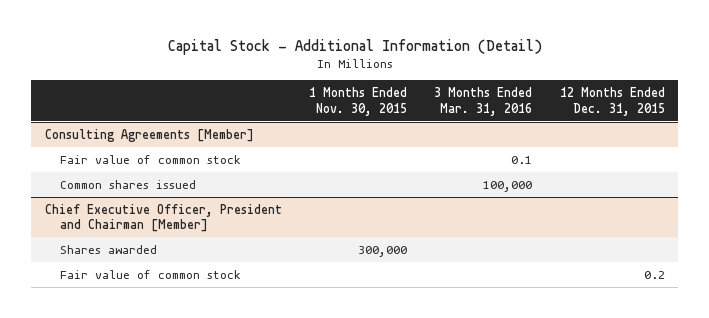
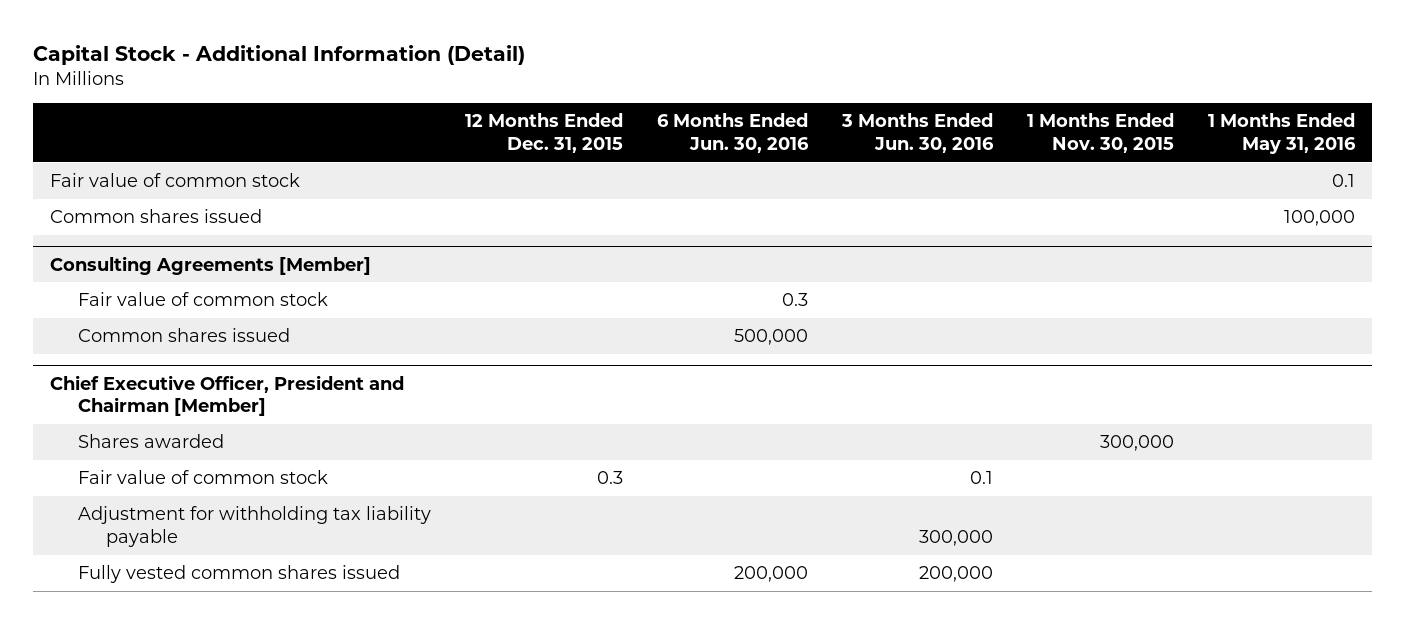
- | 1 Months Ended Nov. 30, 2015 | 3 Months Ended Mar. 31, 2016 | 12 Months Ended Dec. 31, 2015
+ | 12 Months Ended Dec. 31, 2015 | 6 Months Ended Jun. 30, 2016 | 3 Months Ended Jun. 30, 2016 | 1 Months Ended Nov. 30, 2015 | 1 Months Ended May 31, 2016
+ Fair value of common stock | | | | | 0.1
+ Common shares issued | | | | | 100,000
@ Chief Executive Officer, President and Chairman [Member]
- Fair value of common stock | | | 0.2
+ Fair value of common stock | 0.3 | | 0.1 | |
+ Adjustment for withholding tax liability payable | | | 300,000 | |
+ Fully vested common shares issued | | 200,000 | 200,000 | |

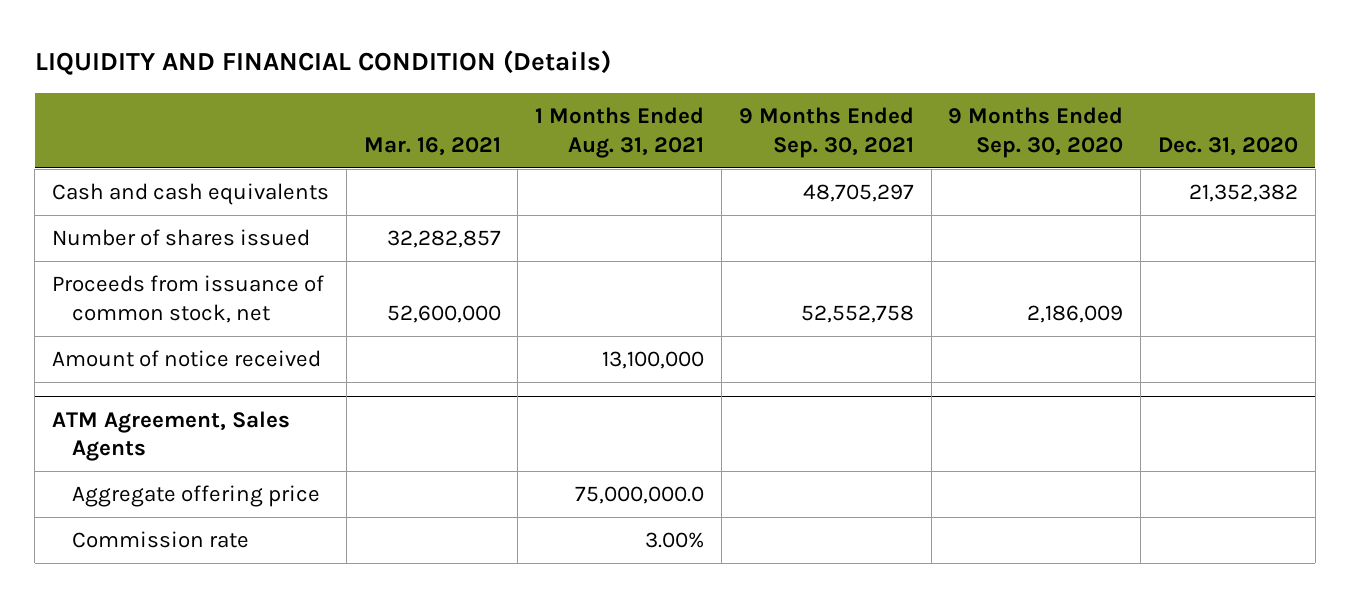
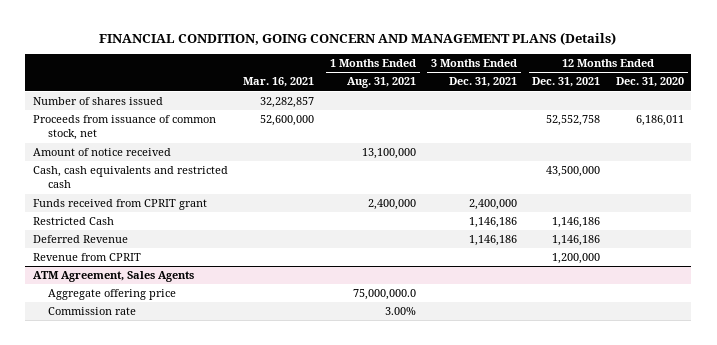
- LIQUIDITY AND FINANCIAL CONDITION (Details)
+ FINANCIAL CONDITION, GOING CONCERN AND MANAGEMENT PLANS (Details)
- | Mar. 16, 2021 | 1 Months Ended Aug. 31, 2021 | 9 Months Ended Sep. 30, 2021 | 9 Months Ended Sep. 30, 2020 | Dec. 31, 2020
+ | Mar. 16, 2021 | 1 Months Ended Aug. 31, 2021 | 3 Months Ended Dec. 31, 2021 | 12 Months Ended Dec. 31, 2021 | 12 Months Ended Dec. 31, 2020
- Cash and cash equivalents | | | 48,705,297 | | 21,352,382
+ Cash, cash equivalents and restricted cash | | | | 43,500,000 |
+ Funds received from CPRIT grant | | 2,400,000 | 2,400,000 | |
+ Restricted Cash | | | 1,146,186 | 1,146,186 |
+ Deferred Revenue | | | 1,146,186 | 1,146,186 |
+ Revenue from CPRIT | | | | 1,200,000 |

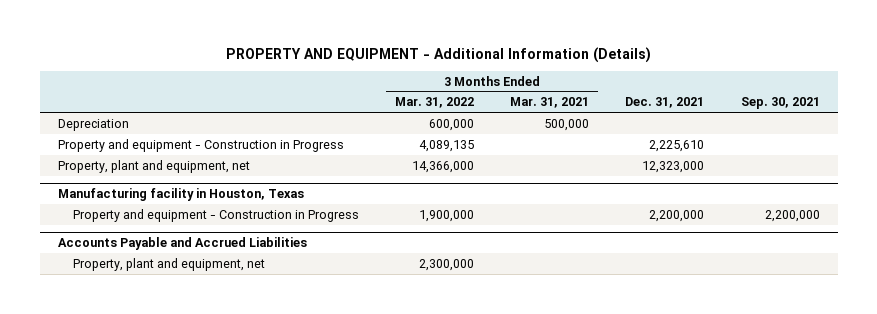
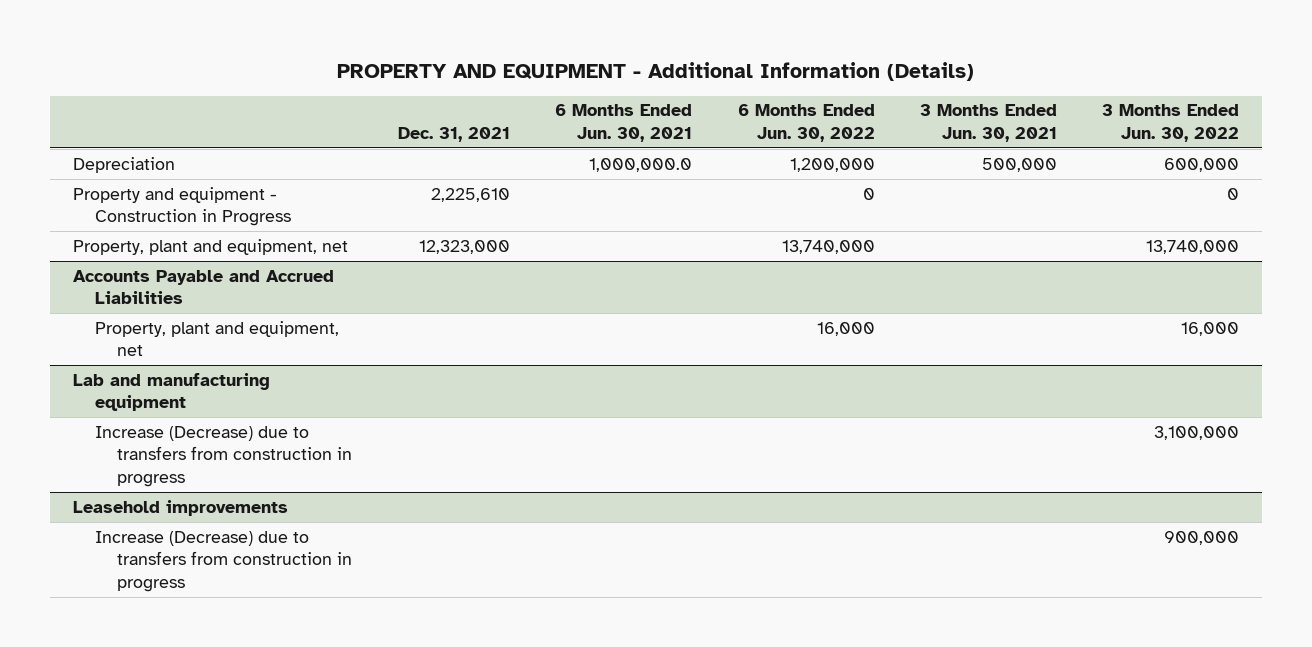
- | 3 Months Ended Mar. 31, 2022 | 3 Months Ended Mar. 31, 2021 | Dec. 31, 2021 | Sep. 30, 2021
+ | Dec. 31, 2021 | 6 Months Ended Jun. 30, 2021 | 6 Months Ended Jun. 30, 2022 | 3 Months Ended Jun. 30, 2021 | 3 Months Ended Jun. 30, 2022
- Manufacturing facility in Houston, Texas
- Property and equipment - Construction in Progress | 1,900,000 | | 2,200,000 | 2,200,000
+ Lab and manufacturing equipment
+ Increase (Decrease) due to transfers from construction in progress | | | | | 3,100,000
+ Leasehold improvements
+ Increase (Decrease) due to transfers from construction in progress | | | | | 900,000

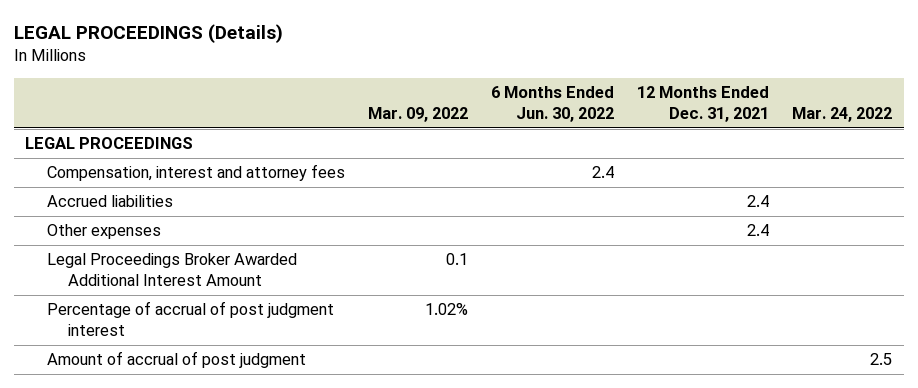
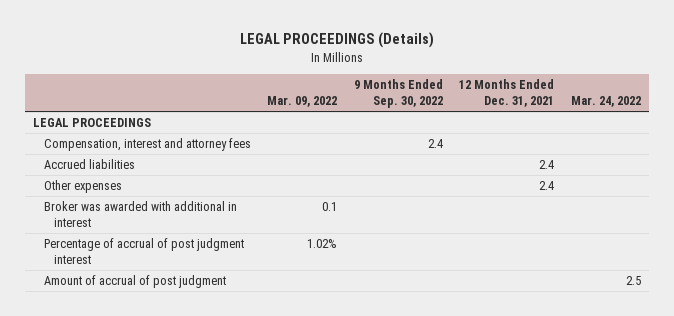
- | Mar. 09, 2022 | 6 Months Ended Jun. 30, 2022 | 12 Months Ended Dec. 31, 2021 | Mar. 24, 2022
+ | Mar. 09, 2022 | 9 Months Ended Sep. 30, 2022 | 12 Months Ended Dec. 31, 2021 | Mar. 24, 2022
- Legal Proceedings Broker Awarded Additional Interest Amount | 0.1 | | |
+ Broker was awarded with additional in interest | 0.1 | | |

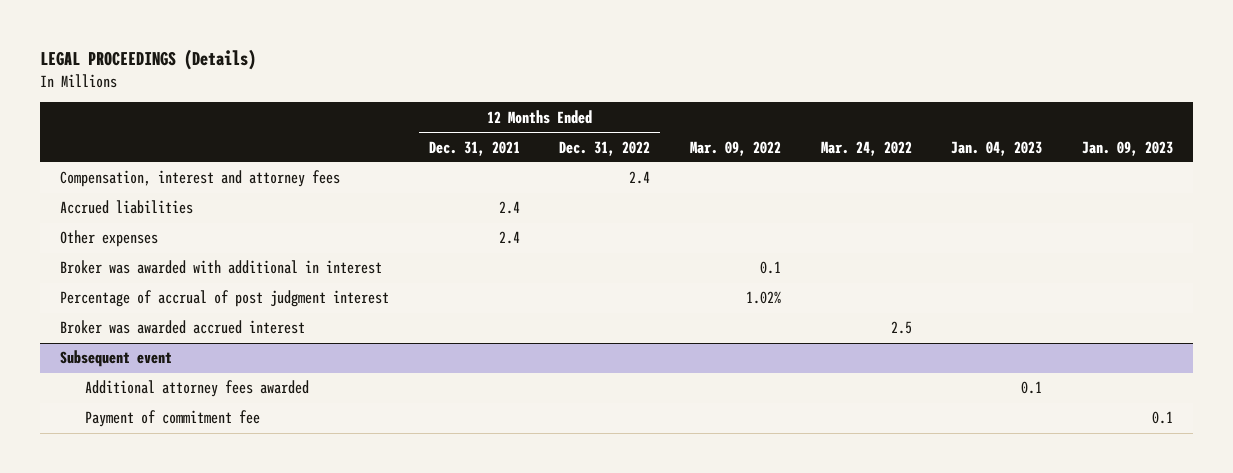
- | Mar. 09, 2022 | 9 Months Ended Sep. 30, 2022 | 12 Months Ended Dec. 31, 2021 | Mar. 24, 2022
+ | 12 Months Ended Dec. 31, 2021 | 12 Months Ended Dec. 31, 2022 | Mar. 09, 2022 | Mar. 24, 2022 | Jan. 04, 2023 | Jan. 09, 2023
- LEGAL PROCEEDINGS
- Amount of accrual of post judgment | | | | 2.5
+ Broker was awarded accrued interest | | | | 2.5 | |
+ Subsequent event
+ Additional attorney fees awarded | | | | | 0.1 |
+ Payment of commitment fee | | | | | | 0.1

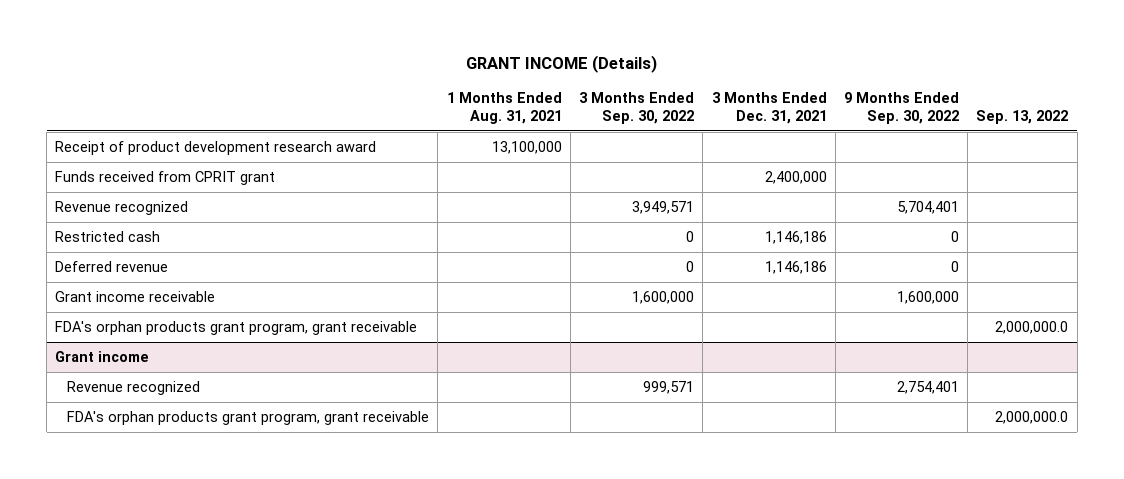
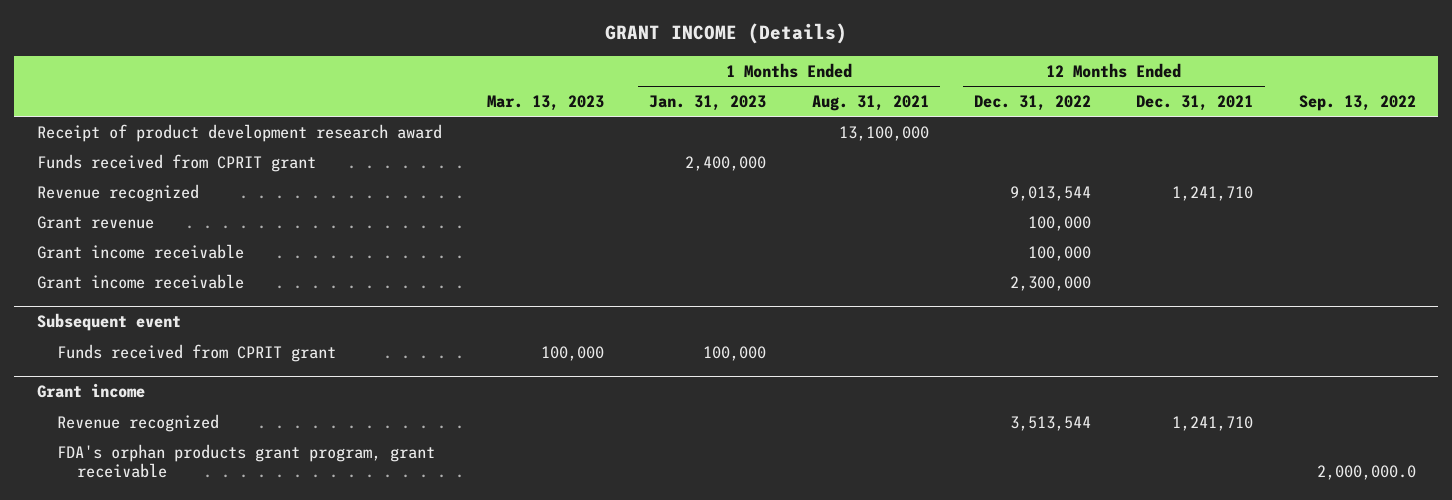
- | 1 Months Ended Aug. 31, 2021 | 3 Months Ended Sep. 30, 2022 | 3 Months Ended Dec. 31, 2021 | 9 Months Ended Sep. 30, 2022 | Sep. 13, 2022
+ | Mar. 13, 2023 | 1 Months Ended Jan. 31, 2023 | 1 Months Ended Aug. 31, 2021 | 12 Months Ended Dec. 31, 2022 | 12 Months Ended Dec. 31, 2021 | Sep. 13, 2022
- Restricted cash | | 0 | 1,146,186 | 0 |
- Deferred revenue | | 0 | 1,146,186 | 0 |
+ Grant revenue | | | | 100,000 | |
- FDA's orphan products grant program, grant receivable | | | | | 2,000,000.0
+ Grant income receivable | | | | 2,300,000 | |
+ Subsequent event
+ Funds received from CPRIT grant | 100,000 | 100,000 | | | |

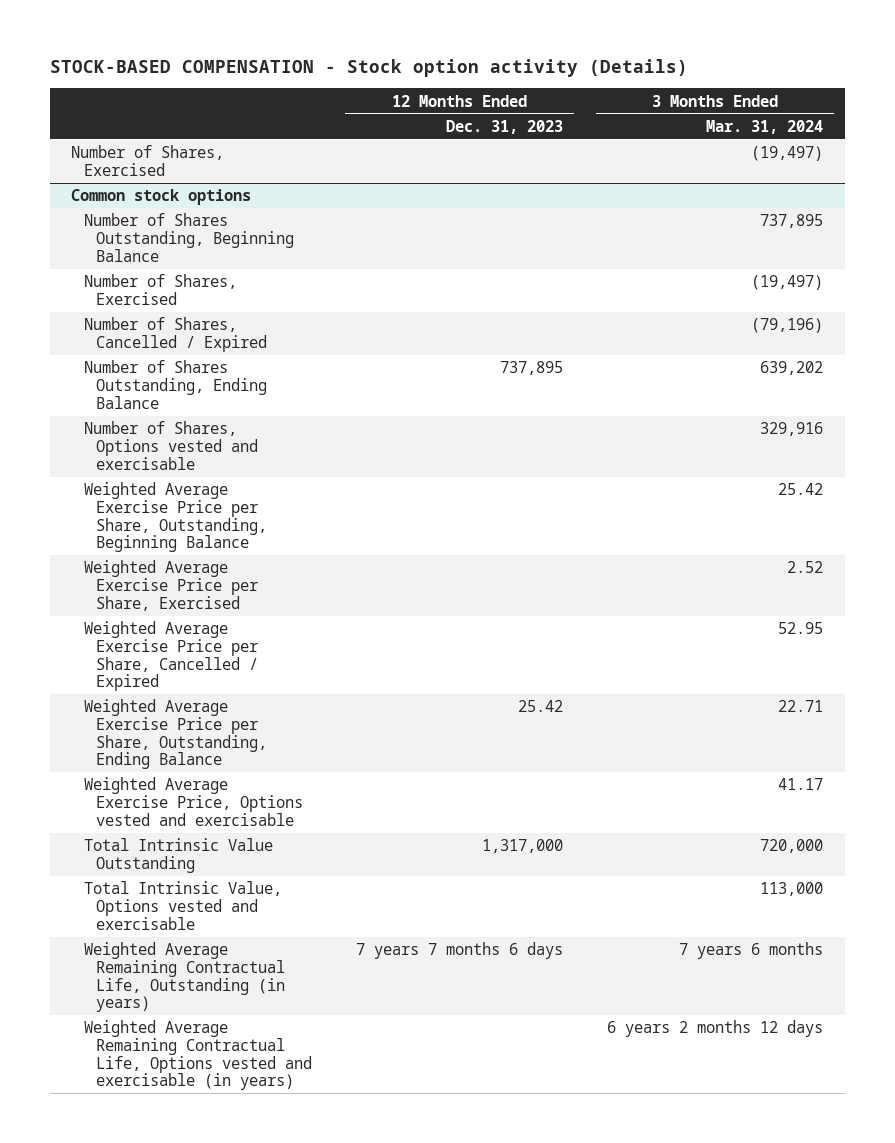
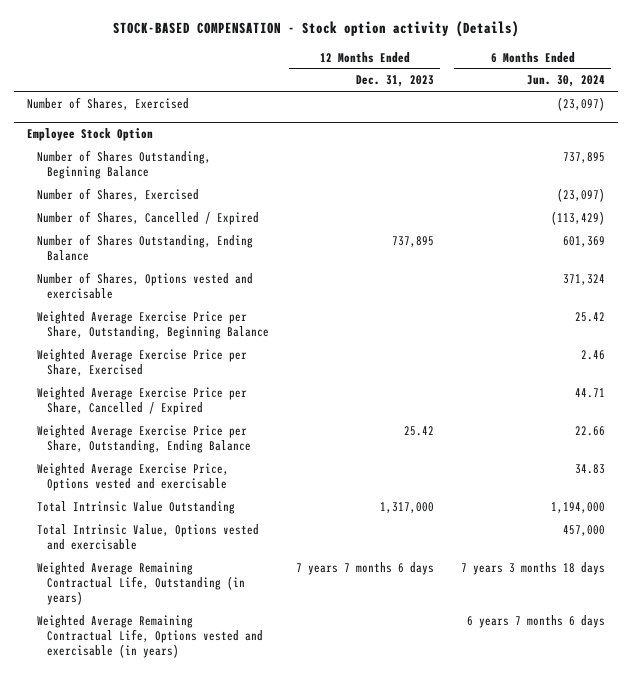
- | 12 Months Ended Dec. 31, 2023 | 3 Months Ended Mar. 31, 2024
+ | 12 Months Ended Dec. 31, 2023 | 6 Months Ended Jun. 30, 2024
- Common stock options
+ Employee Stock Option

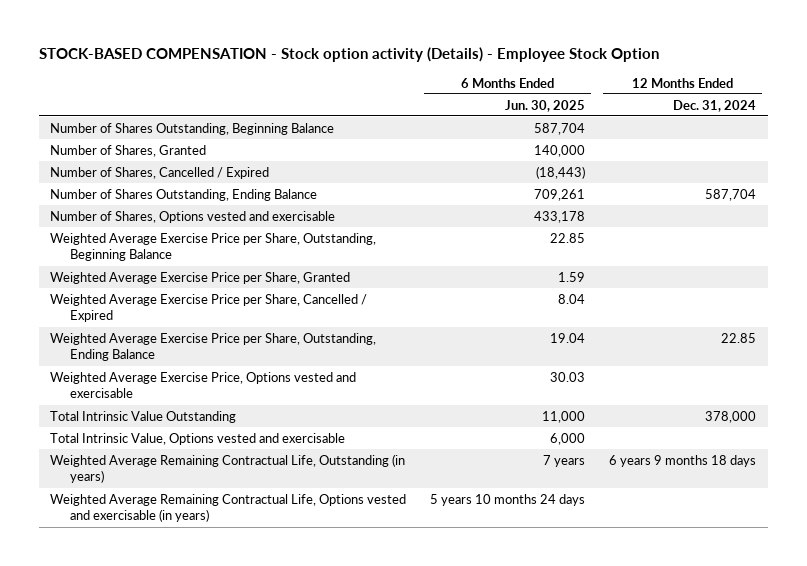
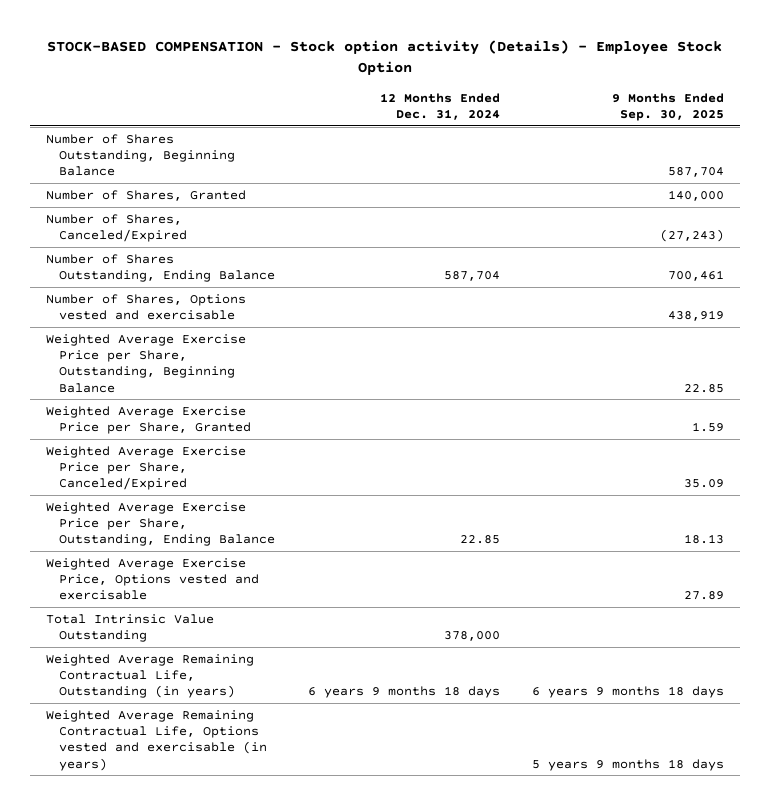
- | 6 Months Ended Jun. 30, 2025 | 12 Months Ended Dec. 31, 2024
+ | 12 Months Ended Dec. 31, 2024 | 9 Months Ended Sep. 30, 2025
- Number of Shares, Cancelled / Expired | (18,443) |
+ Number of Shares, Canceled/Expired | | (27,243)
- Weighted Average Exercise Price per Share, Cancelled / Expired | 8.04 |
+ Weighted Average Exercise Price per Share, Canceled/Expired | | 35.09
- Total Intrinsic Value, Options vested and exercisable | 6,000 |

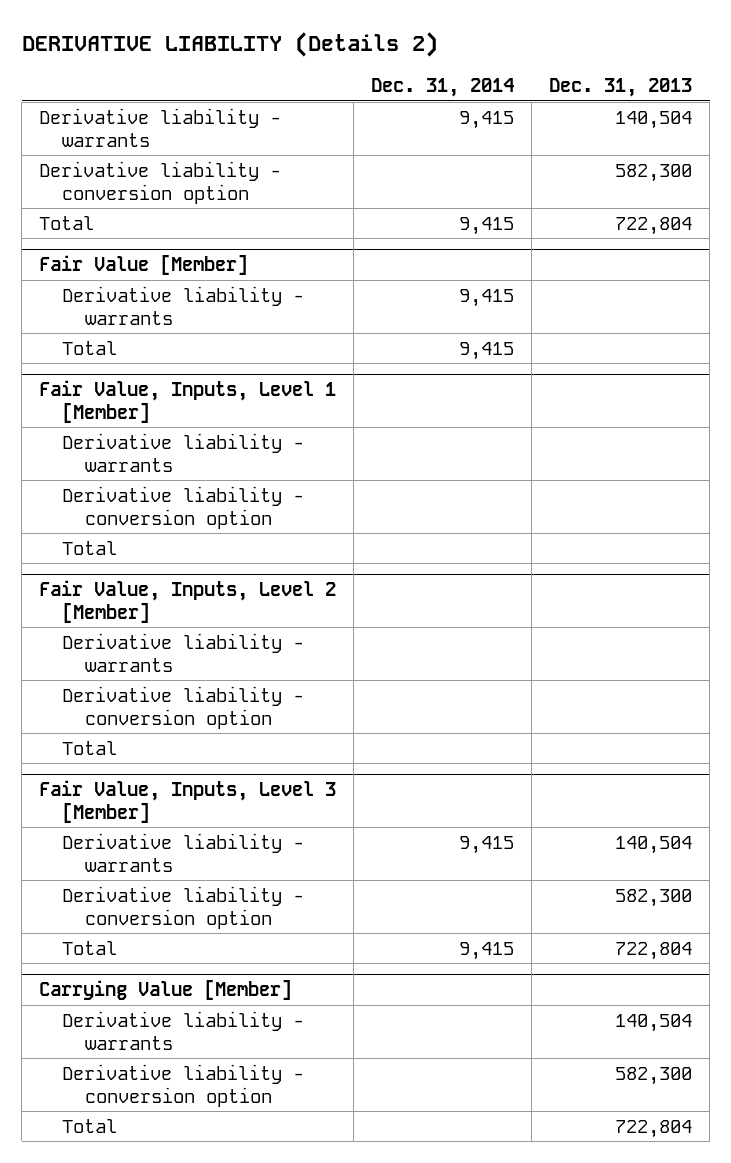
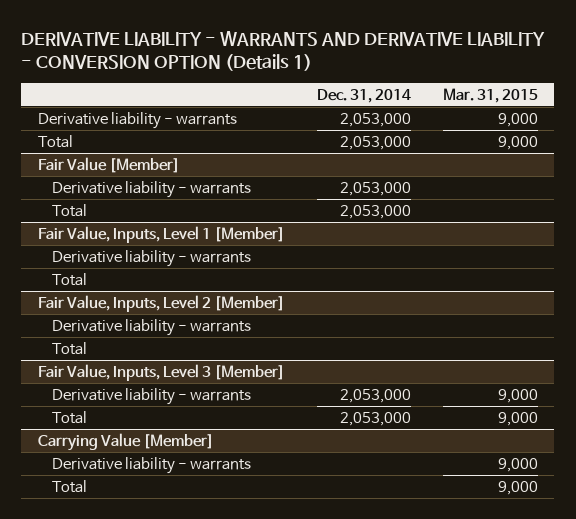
- DERIVATIVE LIABILITY (Details 2)
+ DERIVATIVE LIABILITY - WARRANTS AND DERIVATIVE LIABILITY - CONVERSION OPTION (Details 1)
- | Dec. 31, 2014 | Dec. 31, 2013
+ | Dec. 31, 2014 | Mar. 31, 2015
- Derivative liability - warrants | 9,415 | 140,504
- Derivative liability - conversion option | | 582,300
- Total | 9,415 | 722,804
+ Derivative liability - warrants | 2,053,000 | 9,000
+ Total | 2,053,000 | 9,000
@ Fair Value [Member]
- Derivative liability - warrants | 9,415 |
- Total | 9,415 |
+ Derivative liability - warrants | 2,053,000 |
+ Total | 2,053,000 |
@ Fair Value, Inputs, Level 1 [Member]
- Derivative liability - conversion option
@ Fair Value, Inputs, Level 2 [Member]
- Derivative liability - conversion option
@ Fair Value, Inputs, Level 3 [Member]
- Derivative liability - warrants | 9,415 | 140,504
- Derivative liability - conversion option | | 582,300
- Total | 9,415 | 722,804
+ Derivative liability - warrants | 2,053,000 | 9,000
+ Total | 2,053,000 | 9,000
@ Carrying Value [Member]
- Derivative liability - conversion option | | 582,300

